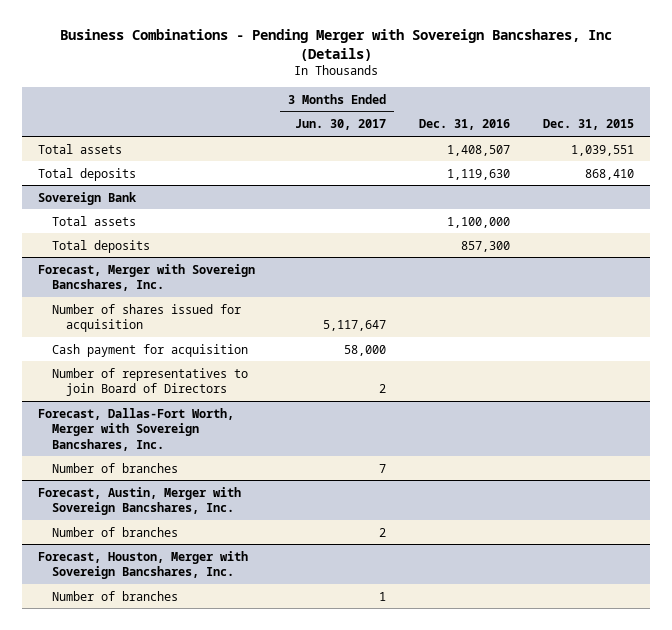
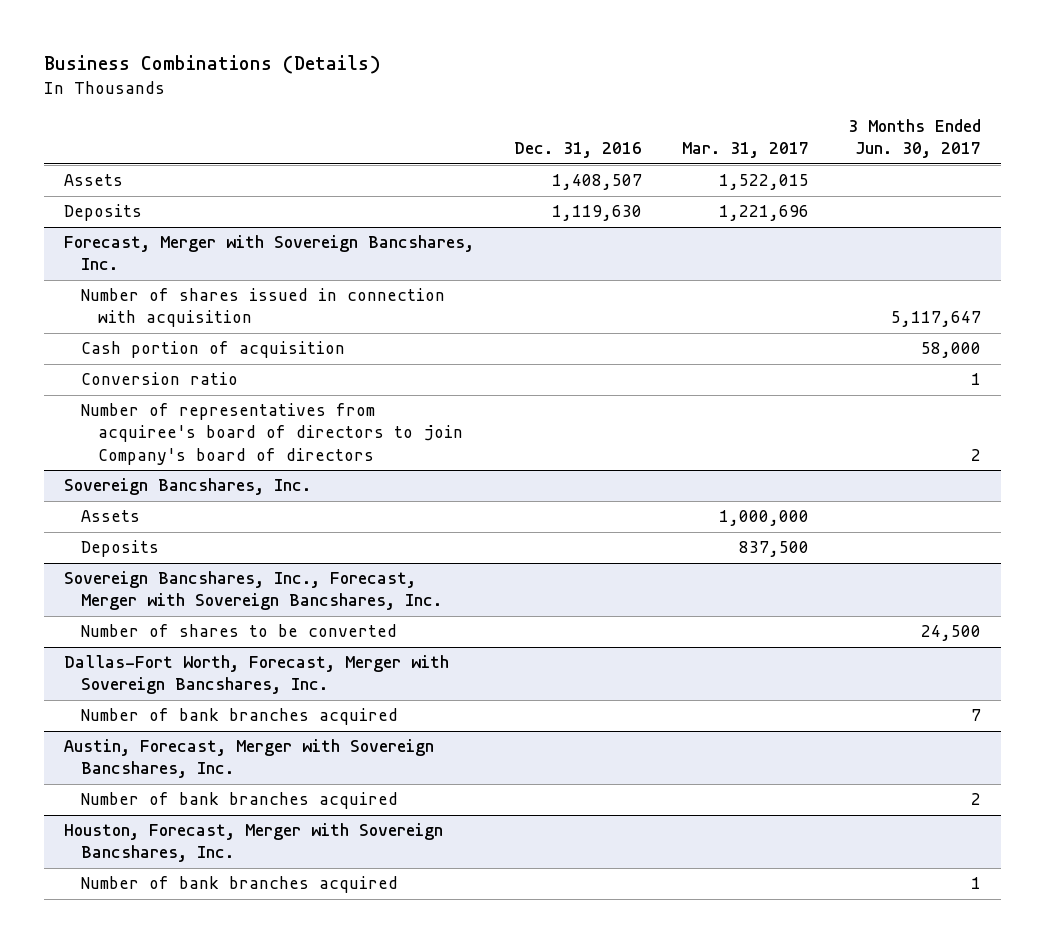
- Business Combinations - Pending Merger with Sovereign Bancshares, Inc (Details)
+ Business Combinations (Details)
- | 3 Months Ended Jun. 30, 2017 | Dec. 31, 2016 | Dec. 31, 2015
+ | Dec. 31, 2016 | Mar. 31, 2017 | 3 Months Ended Jun. 30, 2017
- Total assets | | 1,408,507 | 1,039,551
- Total deposits | | 1,119,630 | 868,410
- Sovereign Bank
- Total assets | | 1,100,000 |
- Total deposits | | 857,300 |
+ Assets | 1,408,507 | 1,522,015 |
+ Deposits | 1,119,630 | 1,221,696 |
@ Forecast, Merger with Sovereign Bancshares, Inc.
- Number of shares issued for acquisition | 5,117,647 | |
- Cash payment for acquisition | 58,000 | |
- Number of representatives to join Board of Directors | 2 | |
- Forecast, Dallas-Fort Worth, Merger with Sovereign Bancshares, Inc.
- Number of branches | 7 | |
- Forecast, Austin, Merger with Sovereign Bancshares, Inc.
- Number of branches | 2 | |
- Forecast, Houston, Merger with Sovereign Bancshares, Inc.
- Number of branches | 1 | |
@ Forecast, Merger with Sovereign Bancshares, Inc.
+ Number of shares issued in connection with acquisition | | | 5,117,647
+ Cash portion of acquisition | | | 58,000
+ Conversion ratio | | | 1
+ Number of representatives from acquiree's board of directors to join Company's board of directors | | | 2
+ Sovereign Bancshares, Inc.
+ Assets | | 1,000,000 |
+ Deposits | | 837,500 |
+ Sovereign Bancshares, Inc., Forecast, Merger with Sovereign Bancshares, Inc.
+ Number of shares to be converted | | | 24,500
+ Dallas-Fort Worth, Forecast, Merger with Sovereign Bancshares, Inc.
+ Number of bank branches acquired | | | 7
+ Austin, Forecast, Merger with Sovereign Bancshares, Inc.
+ Number of bank branches acquired | | | 2
+ Houston, Forecast, Merger with Sovereign Bancshares, Inc.
+ Number of bank branches acquired | | | 1

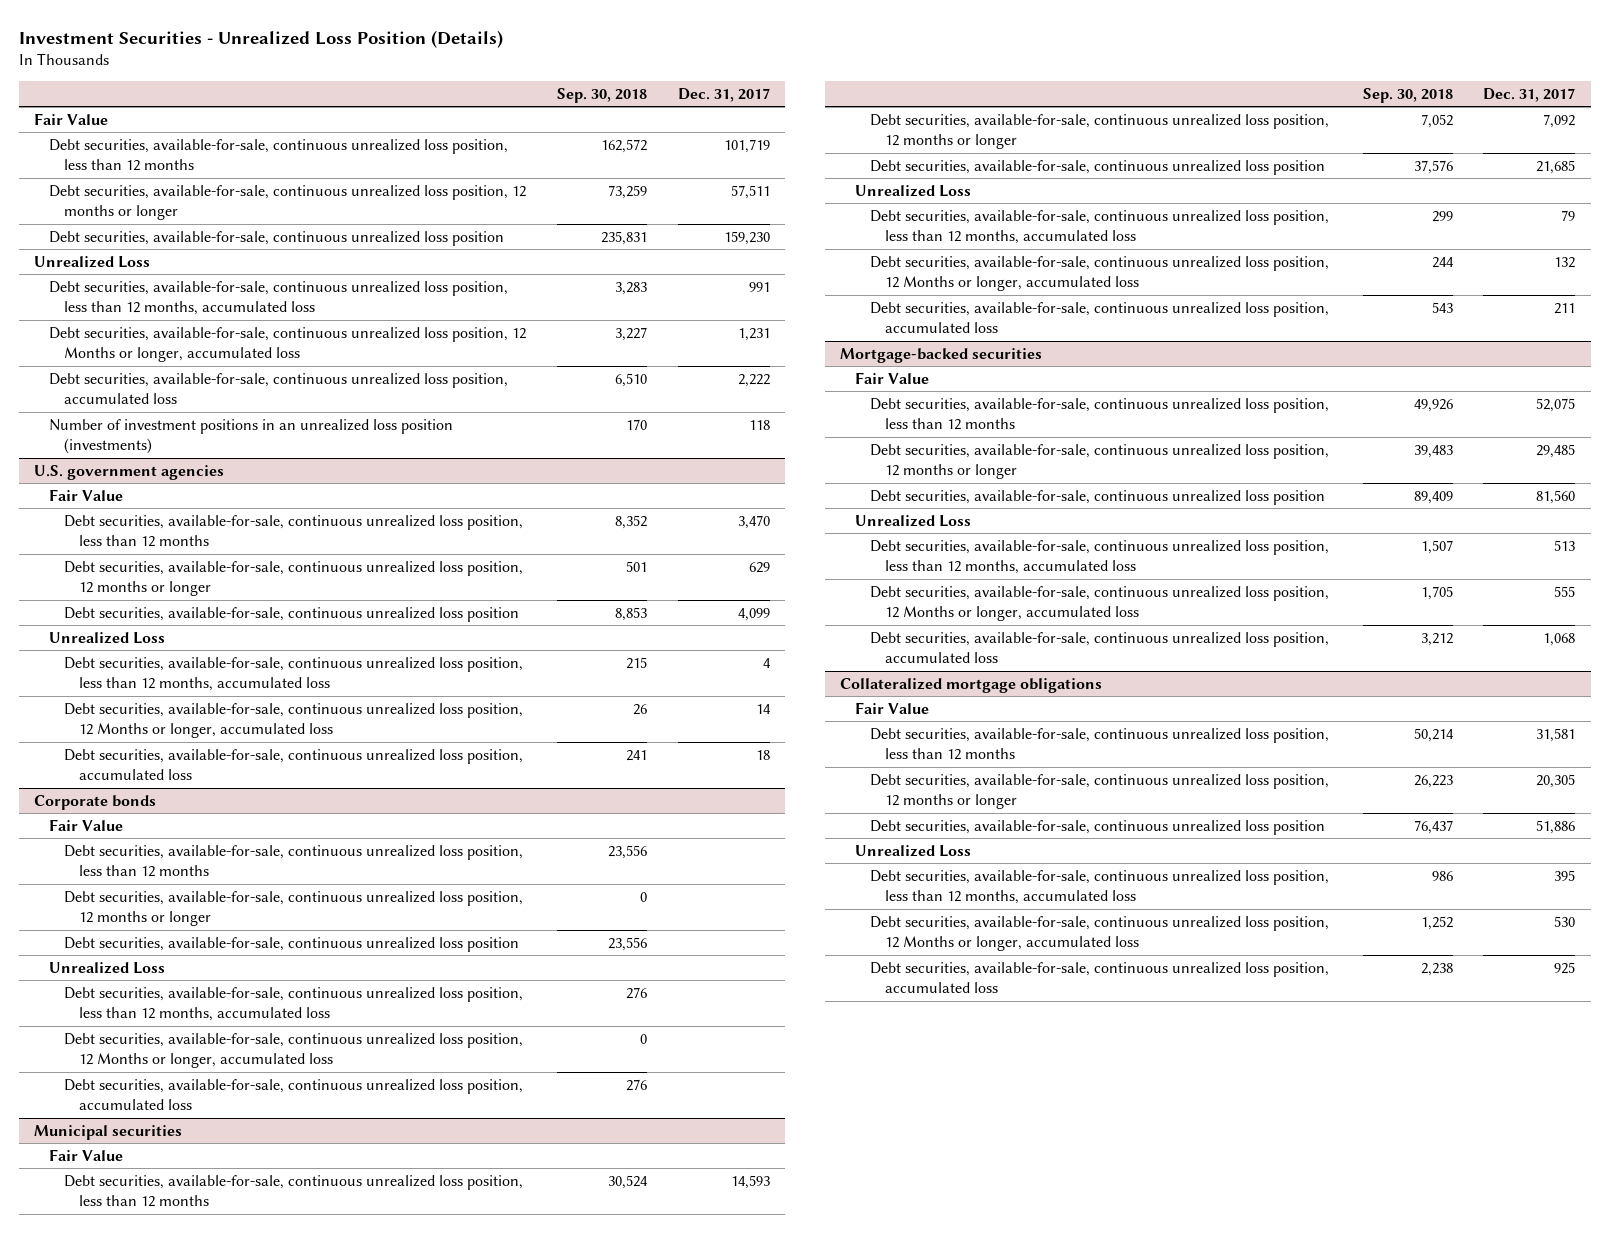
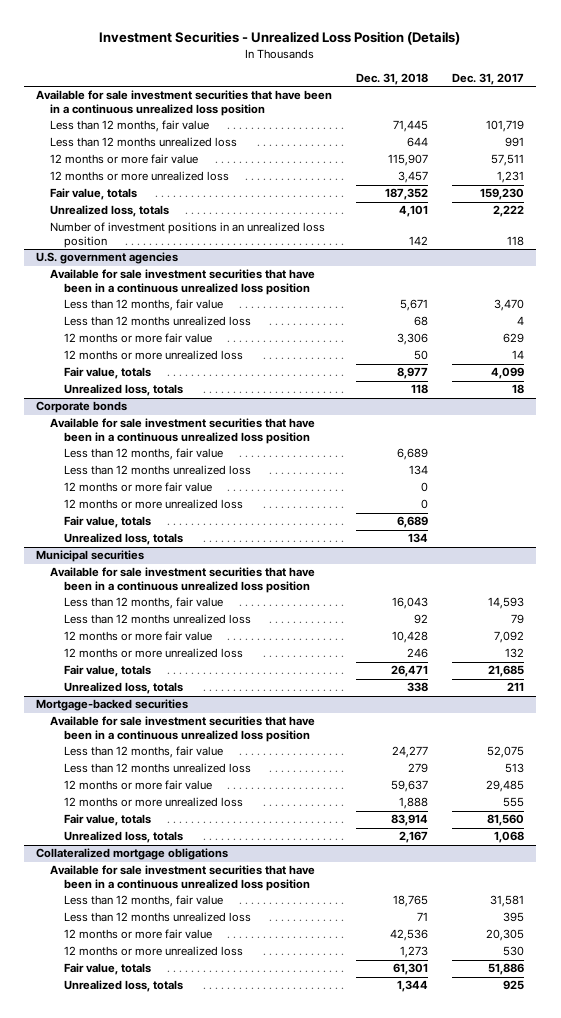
- | Sep. 30, 2018 | Dec. 31, 2017
+ | Dec. 31, 2018 | Dec. 31, 2017
- Fair Value
- Debt securities, available-for-sale, continuous unrealized loss position, less than 12 months | 162,572 | 101,719
- Debt securities, available-for-sale, continuous unrealized loss position, 12 months or longer | 73,259 | 57,511
- Debt securities, available-for-sale, continuous unrealized loss position | 235,831 | 159,230
- Unrealized Loss
- Debt securities, available-for-sale, continuous unrealized loss position, less than 12 months, accumulated loss | 3,283 | 991
- Debt securities, available-for-sale, continuous unrealized loss position, 12 Months or longer, accumulated loss | 3,227 | 1,231
- Debt securities, available-for-sale, continuous unrealized loss position, accumulated loss | 6,510 | 2,222
- Number of investment positions in an unrealized loss position (investments) | 170 | 118
+ Available for sale investment securities that have been in a continuous unrealized loss position
+ Less than 12 months, fair value | 71,445 | 101,719
+ Less than 12 months unrealized loss | 644 | 991
+ 12 months or more fair value | 115,907 | 57,511
+ 12 months or more unrealized loss | 3,457 | 1,231
+ Fair value, totals | 187,352 | 159,230
+ Unrealized loss, totals | 4,101 | 2,222
+ Number of investment positions in an unrealized loss position | 142 | 118
@ U.S. government agencies
- Fair Value
- Debt securities, available-for-sale, continuous unrealized loss position, less than 12 months | 8,352 | 3,470
- Debt securities, available-for-sale, continuous unrealized loss position, 12 months or longer | 501 | 629
- Debt securities, available-for-sale, continuous unrealized loss position | 8,853 | 4,099
- Unrealized Loss
- Debt securities, available-for-sale, continuous unrealized loss position, less than 12 months, accumulated loss | 215 | 4
- Debt securities, available-for-sale, continuous unrealized loss position, 12 Months or longer, accumulated loss | 26 | 14
- Debt securities, available-for-sale, continuous unrealized loss position, accumulated loss | 241 | 18
+ Available for sale investment securities that have been in a continuous unrealized loss position
+ Less than 12 months, fair value | 5,671 | 3,470
+ Less than 12 months unrealized loss | 68 | 4
+ 12 months or more fair value | 3,306 | 629
+ 12 months or more unrealized loss | 50 | 14
+ Fair value, totals | 8,977 | 4,099
+ Unrealized loss, totals | 118 | 18
@ Corporate bonds
- Fair Value
- Debt securities, available-for-sale, continuous unrealized loss position, less than 12 months | 23,556 |
- Debt securities, available-for-sale, continuous unrealized loss position, 12 months or longer | 0 |
- Debt securities, available-for-sale, continuous unrealized loss position | 23,556 |
- Unrealized Loss
- Debt securities, available-for-sale, continuous unrealized loss position, less than 12 months, accumulated loss | 276 |
- Debt securities, available-for-sale, continuous unrealized loss position, 12 Months or longer, accumulated loss | 0 |
- Debt securities, available-for-sale, continuous unrealized loss position, accumulated loss | 276 |
+ Available for sale investment securities that have been in a continuous unrealized loss position
+ Less than 12 months, fair value | 6,689 |
+ Less than 12 months unrealized loss | 134 |
+ 12 months or more fair value | 0 |
+ 12 months or more unrealized loss | 0 |
+ Fair value, totals | 6,689 |
+ Unrealized loss, totals | 134 |
@ Municipal securities
- Fair Value
- Debt securities, available-for-sale, continuous unrealized loss position, less than 12 months | 30,524 | 14,593
- Debt securities, available-for-sale, continuous unrealized loss position, 12 months or longer | 7,052 | 7,092
- Debt securities, available-for-sale, continuous unrealized loss position | 37,576 | 21,685
- Unrealized Loss
- Debt securities, available-for-sale, continuous unrealized loss position, less than 12 months, accumulated loss | 299 | 79
- Debt securities, available-for-sale, continuous unrealized loss position, 12 Months or longer, accumulated loss | 244 | 132
- Debt securities, available-for-sale, continuous unrealized loss position, accumulated loss | 543 | 211
+ Available for sale investment securities that have been in a continuous unrealized loss position
+ Less than 12 months, fair value | 16,043 | 14,593
+ Less than 12 months unrealized loss | 92 | 79
+ 12 months or more fair value | 10,428 | 7,092
+ 12 months or more unrealized loss | 246 | 132
+ Fair value, totals | 26,471 | 21,685
+ Unrealized loss, totals | 338 | 211
@ Mortgage-backed securities
- Fair Value
- Debt securities, available-for-sale, continuous unrealized loss position, less than 12 months | 49,926 | 52,075
- Debt securities, available-for-sale, continuous unrealized loss position, 12 months or longer | 39,483 | 29,485
- Debt securities, available-for-sale, continuous unrealized loss position | 89,409 | 81,560
- Unrealized Loss
- Debt securities, available-for-sale, continuous unrealized loss position, less than 12 months, accumulated loss | 1,507 | 513
- Debt securities, available-for-sale, continuous unrealized loss position, 12 Months or longer, accumulated loss | 1,705 | 555
- Debt securities, available-for-sale, continuous unrealized loss position, accumulated loss | 3,212 | 1,068
+ Available for sale investment securities that have been in a continuous unrealized loss position
+ Less than 12 months, fair value | 24,277 | 52,075
+ Less than 12 months unrealized loss | 279 | 513
+ 12 months or more fair value | 59,637 | 29,485
+ 12 months or more unrealized loss | 1,888 | 555
+ Fair value, totals | 83,914 | 81,560
+ Unrealized loss, totals | 2,167 | 1,068
@ Collateralized mortgage obligations
- Fair Value
- Debt securities, available-for-sale, continuous unrealized loss position, less than 12 months | 50,214 | 31,581
- Debt securities, available-for-sale, continuous unrealized loss position, 12 months or longer | 26,223 | 20,305
- Debt securities, available-for-sale, continuous unrealized loss position | 76,437 | 51,886
- Unrealized Loss
- Debt securities, available-for-sale, continuous unrealized loss position, less than 12 months, accumulated loss | 986 | 395
- Debt securities, available-for-sale, continuous unrealized loss position, 12 Months or longer, accumulated loss | 1,252 | 530
- Debt securities, available-for-sale, continuous unrealized loss position, accumulated loss | 2,238 | 925
+ Available for sale investment securities that have been in a continuous unrealized loss position
+ Less than 12 months, fair value | 18,765 | 31,581
+ Less than 12 months unrealized loss | 71 | 395
+ 12 months or more fair value | 42,536 | 20,305
+ 12 months or more unrealized loss | 1,273 | 530
+ Fair value, totals | 61,301 | 51,886
+ Unrealized loss, totals | 1,344 | 925

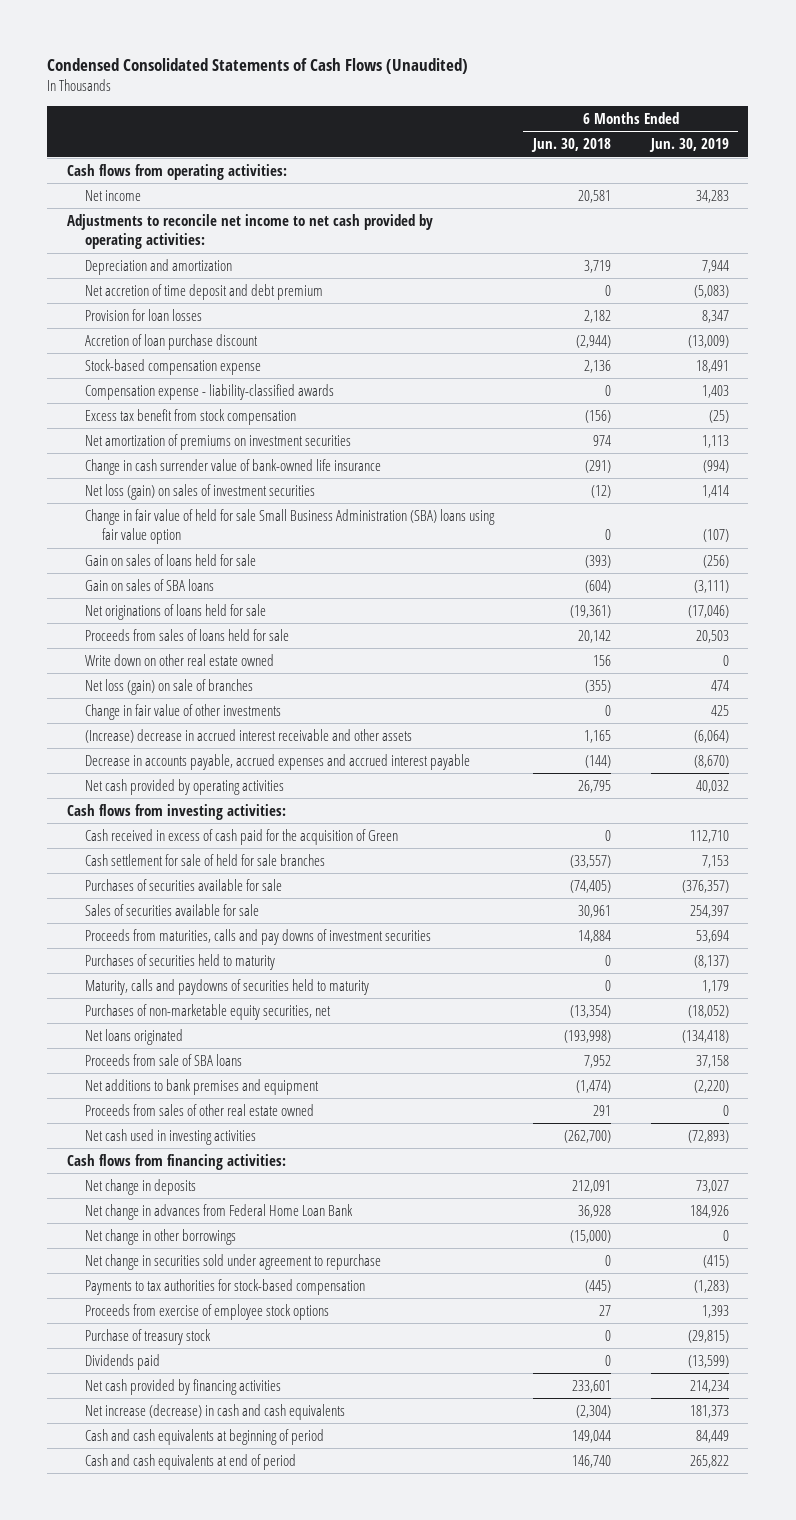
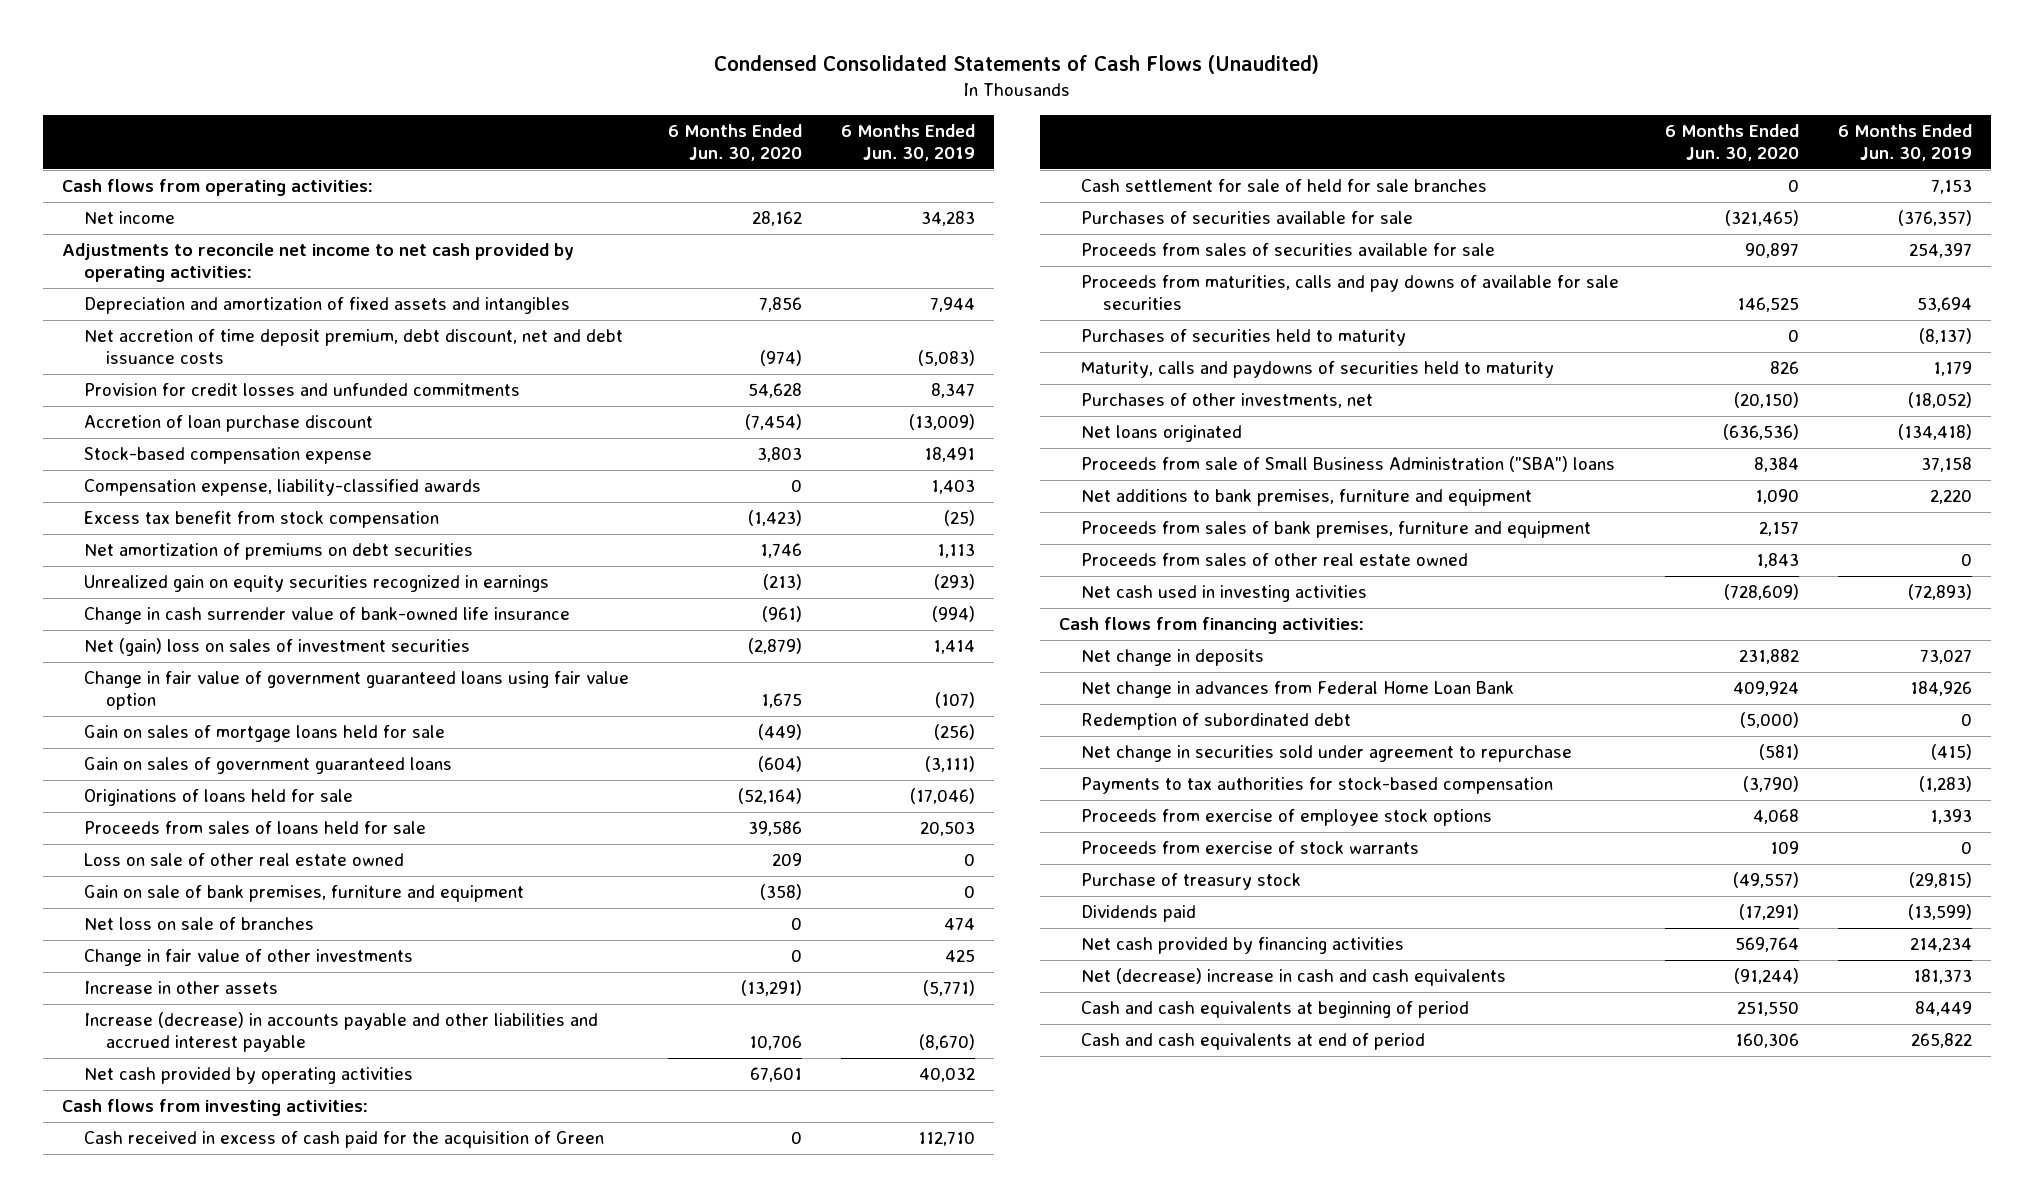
- | 6 Months Ended Jun. 30, 2018 | 6 Months Ended Jun. 30, 2019
+ | 6 Months Ended Jun. 30, 2020 | 6 Months Ended Jun. 30, 2019
- Depreciation and amortization | 3,719 | 7,944
- Net accretion of time deposit and debt premium | 0 | (5,083)
- Provision for loan losses | 2,182 | 8,347
+ Depreciation and amortization of fixed assets and intangibles | 7,856 | 7,944
+ Net accretion of time deposit premium, debt discount, net and debt issuance costs | (974) | (5,083)
+ Provision for credit losses and unfunded commitments | 54,628 | 8,347
- Compensation expense - liability-classified awards | 0 | 1,403
+ Compensation expense, liability-classified awards | 0 | 1,403
- Net amortization of premiums on investment securities | 974 | 1,113
+ Net amortization of premiums on debt securities | 1,746 | 1,113
+ Unrealized gain on equity securities recognized in earnings | (213) | (293)
- Net loss (gain) on sales of investment securities | (12) | 1,414
- Change in fair value of held for sale Small Business Administration (SBA) loans using fair value option | 0 | (107)
- Gain on sales of loans held for sale | (393) | (256)
- Gain on sales of SBA loans | (604) | (3,111)
- Net originations of loans held for sale | (19,361) | (17,046)
+ Net (gain) loss on sales of investment securities | (2,879) | 1,414
+ Change in fair value of government guaranteed loans using fair value option | 1,675 | (107)
+ Gain on sales of mortgage loans held for sale | (449) | (256)
+ Gain on sales of government guaranteed loans | (604) | (3,111)
+ Originations of loans held for sale | (52,164) | (17,046)
- Write down on other real estate owned | 156 | 0
- Net loss (gain) on sale of branches | (355) | 474
+ Loss on sale of other real estate owned | 209 | 0
+ Gain on sale of bank premises, furniture and equipment | (358) | 0
+ Net loss on sale of branches | 0 | 474
- (Increase) decrease in accrued interest receivable and other assets | 1,165 | (6,064)
- Decrease in accounts payable, accrued expenses and accrued interest payable | (144) | (8,670)
+ Increase in other assets | (13,291) | (5,771)
+ Increase (decrease) in accounts payable and other liabilities and accrued interest payable | 10,706 | (8,670)
- Sales of securities available for sale | 30,961 | 254,397
- Proceeds from maturities, calls and pay downs of investment securities | 14,884 | 53,694
+ Proceeds from sales of securities available for sale | 90,897 | 254,397
+ Proceeds from maturities, calls and pay downs of available for sale securities | 146,525 | 53,694
- Purchases of non-marketable equity securities, net | (13,354) | (18,052)
+ Purchases of other investments, net | (20,150) | (18,052)
- Proceeds from sale of SBA loans | 7,952 | 37,158
- Net additions to bank premises and equipment | (1,474) | (2,220)
+ Proceeds from sale of Small Business Administration ("SBA") loans | 8,384 | 37,158
+ Net additions to bank premises, furniture and equipment | 1,090 | 2,220
+ Proceeds from sales of bank premises, furniture and equipment | 2,157 |
- Net change in other borrowings | (15,000) | 0
+ Redemption of subordinated debt | (5,000) | 0
+ Proceeds from exercise of stock warrants | 109 | 0
- Net increase (decrease) in cash and cash equivalents | (2,304) | 181,373
+ Net (decrease) increase in cash and cash equivalents | (91,244) | 181,373

